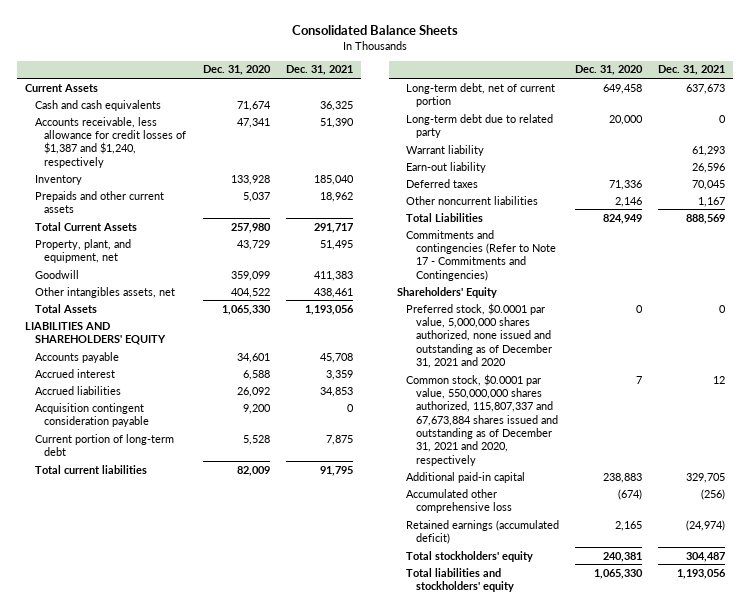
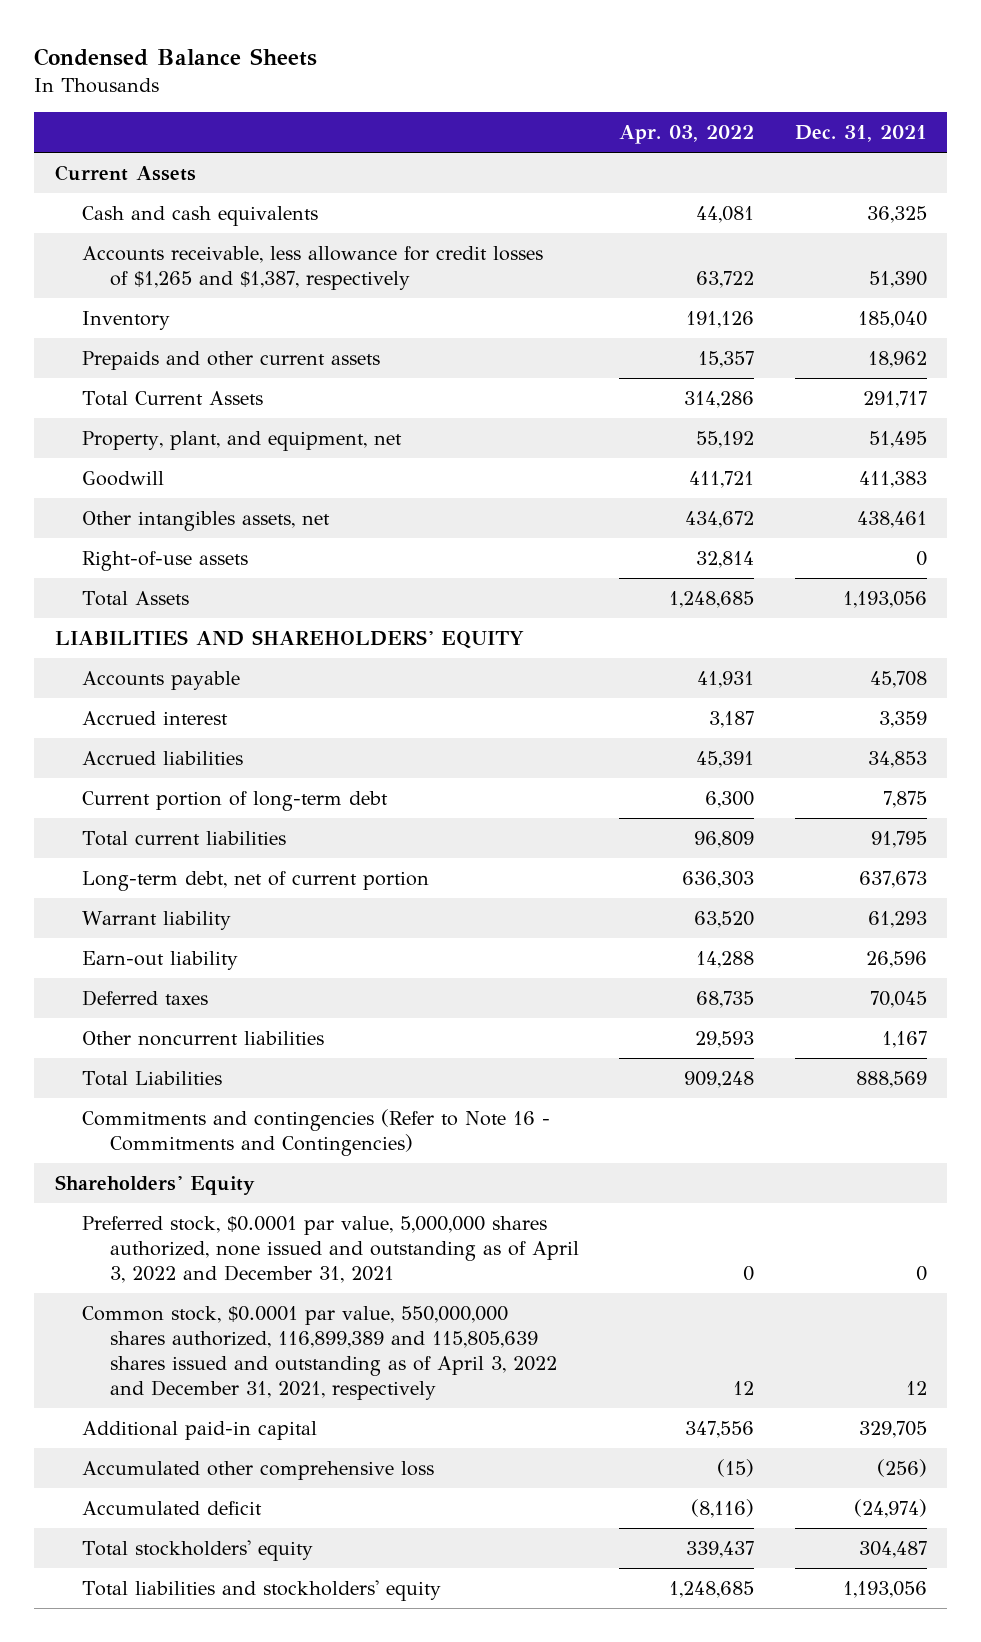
- Consolidated Balance Sheets
+ Condensed Balance Sheets
- | Dec. 31, 2020 | Dec. 31, 2021
+ | Apr. 03, 2022 | Dec. 31, 2021
- Accounts receivable, less allowance for credit losses of $1,387 and $1,240, respectively | 47,341 | 51,390
+ Accounts receivable, less allowance for credit losses of $1,265 and $1,387, respectively | 63,722 | 51,390
+ Right-of-use assets | 32,814 | 0
- Acquisition contingent consideration payable | 9,200 | 0
- Long-term debt due to related party | 20,000 | 0
- Commitments and contingencies (Refer to Note 17 - Commitments and Contingencies)
+ Commitments and contingencies (Refer to Note 16 - Commitments and Contingencies)
- Preferred stock, $0.0001 par value, 5,000,000 shares authorized, none issued and outstanding as of December 31, 2021 and 2020 | 0 | 0
- Common stock, $0.0001 par value, 550,000,000 shares authorized, 115,807,337 and 67,673,884 shares issued and outstanding as of December 31, 2021 and 2020, respectively | 7 | 12
+ Preferred stock, $0.0001 par value, 5,000,000 shares authorized, none issued and outstanding as of April 3, 2022 and December 31, 2021 | 0 | 0
+ Common stock, $0.0001 par value, 550,000,000 shares authorized, 116,899,389 and 115,805,639 shares issued and outstanding as of April 3, 2022 and December 31, 2021, respectively | 12 | 12
- Retained earnings (accumulated deficit) | 2,165 | (24,974)
+ Accumulated deficit | (8,116) | (24,974)

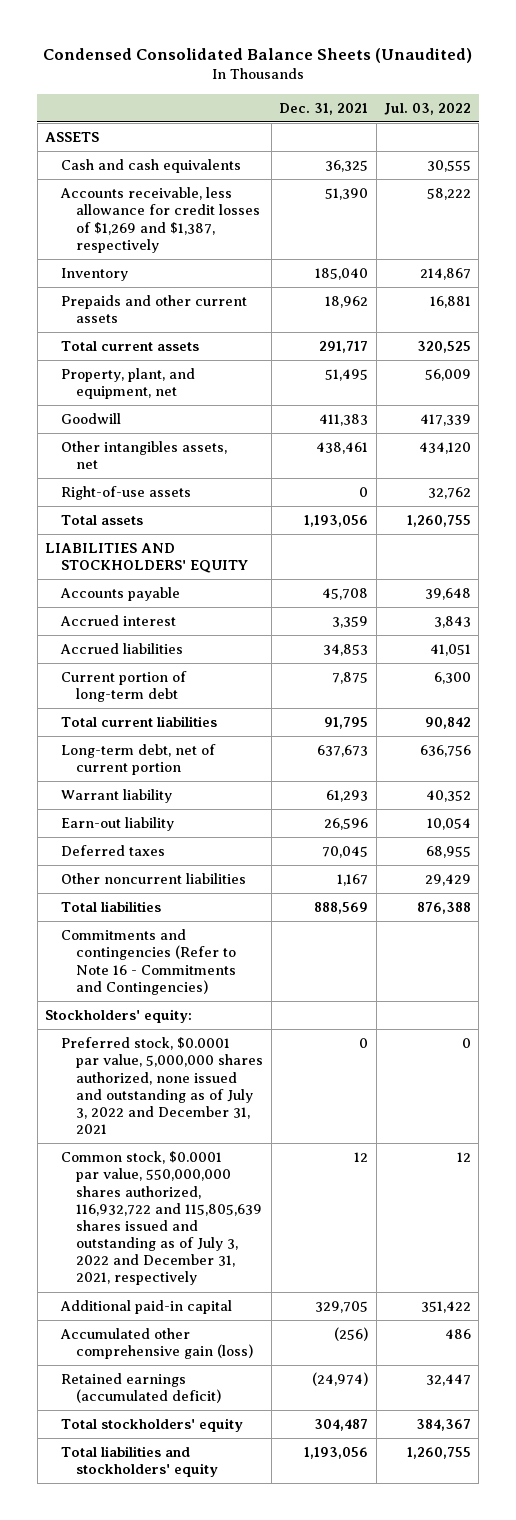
- Condensed Balance Sheets
+ Condensed Consolidated Balance Sheets (Unaudited)
- | Apr. 03, 2022 | Dec. 31, 2021
+ | Dec. 31, 2021 | Jul. 03, 2022
- Current Assets
+ ASSETS
- Accounts receivable, less allowance for credit losses of $1,265 and $1,387, respectively | 63,722 | 51,390
+ Accounts receivable, less allowance for credit losses of $1,269 and $1,387, respectively | 51,390 | 58,222
- Total Current Assets | 314,286 | 291,717
+ Total current assets | 291,717 | 320,525
- Total Assets | 1,248,685 | 1,193,056
- LIABILITIES AND SHAREHOLDERS' EQUITY
+ Total assets | 1,193,056 | 1,260,755
+ LIABILITIES AND STOCKHOLDERS' EQUITY
- Total Liabilities | 909,248 | 888,569
+ Total liabilities | 888,569 | 876,388
- Shareholders' Equity
- Preferred stock, $0.0001 par value, 5,000,000 shares authorized, none issued and outstanding as of April 3, 2022 and December 31, 2021 | 0 | 0
- Common stock, $0.0001 par value, 550,000,000 shares authorized, 116,899,389 and 115,805,639 shares issued and outstanding as of April 3, 2022 and December 31, 2021, respectively | 12 | 12
+ Stockholders' equity:
+ Preferred stock, $0.0001 par value, 5,000,000 shares authorized, none issued and outstanding as of July 3, 2022 and December 31, 2021 | 0 | 0
+ Common stock, $0.0001 par value, 550,000,000 shares authorized, 116,932,722 and 115,805,639 shares issued and outstanding as of July 3, 2022 and December 31, 2021, respectively | 12 | 12
- Accumulated other comprehensive loss | (15) | (256)
- Accumulated deficit | (8,116) | (24,974)
+ Accumulated other comprehensive gain (loss) | (256) | 486
+ Retained earnings (accumulated deficit) | (24,974) | 32,447

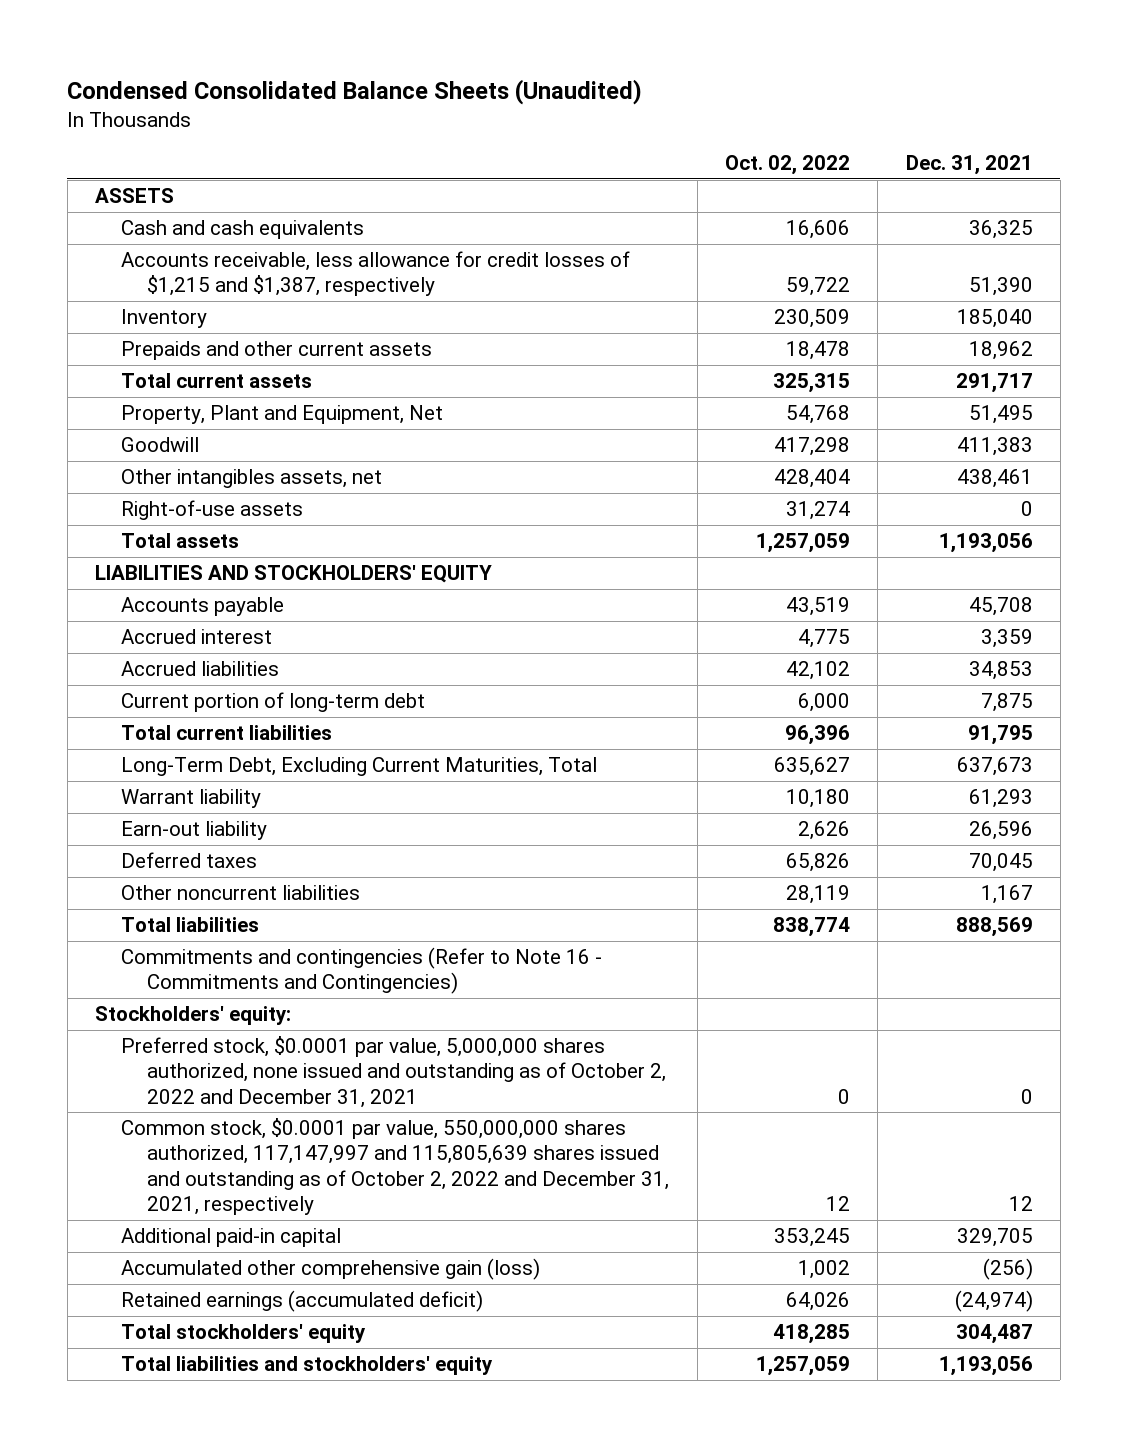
- | Dec. 31, 2021 | Jul. 03, 2022
+ | Oct. 02, 2022 | Dec. 31, 2021
- Accounts receivable, less allowance for credit losses of $1,269 and $1,387, respectively | 51,390 | 58,222
+ Accounts receivable, less allowance for credit losses of $1,215 and $1,387, respectively | 59,722 | 51,390
- Property, plant, and equipment, net | 51,495 | 56,009
+ Property, Plant and Equipment, Net | 54,768 | 51,495
- Long-term debt, net of current portion | 637,673 | 636,756
+ Long-Term Debt, Excluding Current Maturities, Total | 635,627 | 637,673
- Preferred stock, $0.0001 par value, 5,000,000 shares authorized, none issued and outstanding as of July 3, 2022 and December 31, 2021 | 0 | 0
- Common stock, $0.0001 par value, 550,000,000 shares authorized, 116,932,722 and 115,805,639 shares issued and outstanding as of July 3, 2022 and December 31, 2021, respectively | 12 | 12
+ Preferred stock, $0.0001 par value, 5,000,000 shares authorized, none issued and outstanding as of October 2, 2022 and December 31, 2021 | 0 | 0
+ Common stock, $0.0001 par value, 550,000,000 shares authorized, 117,147,997 and 115,805,639 shares issued and outstanding as of October 2, 2022 and December 31, 2021, respectively | 12 | 12

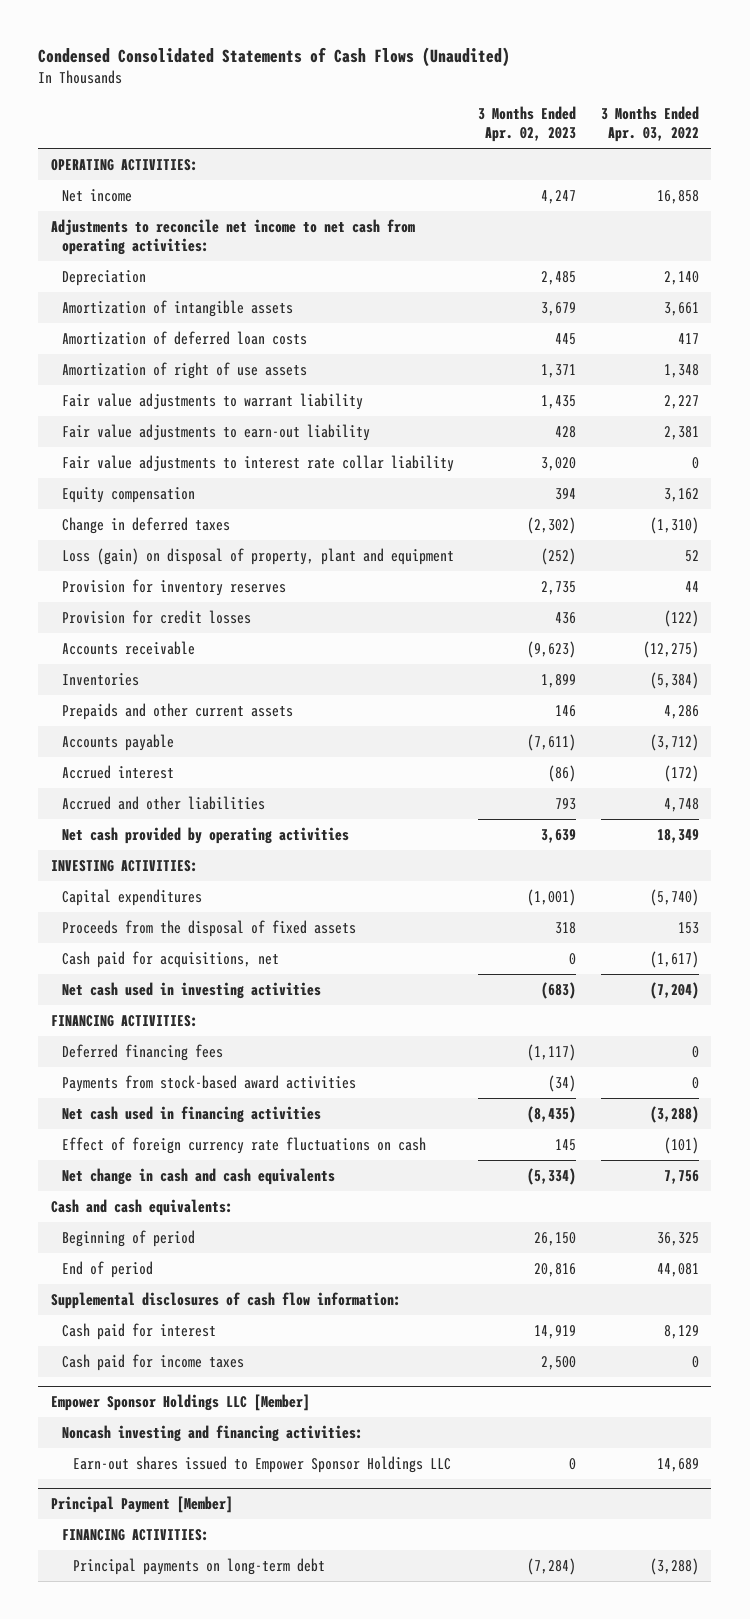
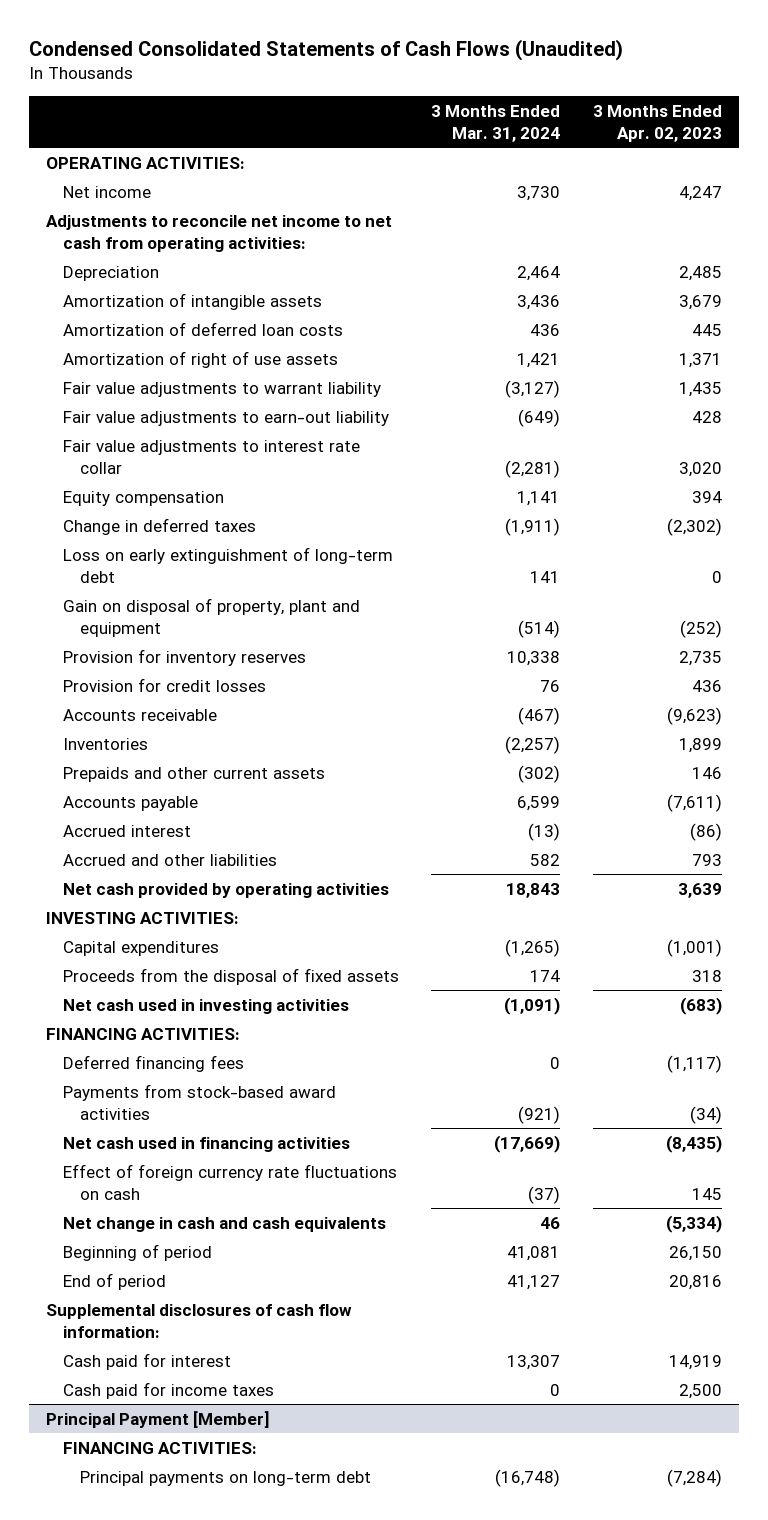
- | 3 Months Ended Apr. 02, 2023 | 3 Months Ended Apr. 03, 2022
+ | 3 Months Ended Mar. 31, 2024 | 3 Months Ended Apr. 02, 2023
- Fair value adjustments to interest rate collar liability | 3,020 | 0
+ Fair value adjustments to interest rate collar | (2,281) | 3,020
- Loss (gain) on disposal of property, plant and equipment | (252) | 52
+ Loss on early extinguishment of long-term debt | 141 | 0
+ Gain on disposal of property, plant and equipment | (514) | (252)
- Cash paid for acquisitions, net | 0 | (1,617)
- Cash and cash equivalents:
- Empower Sponsor Holdings LLC [Member]
- Noncash investing and financing activities:
- Earn-out shares issued to Empower Sponsor Holdings LLC | 0 | 14,689

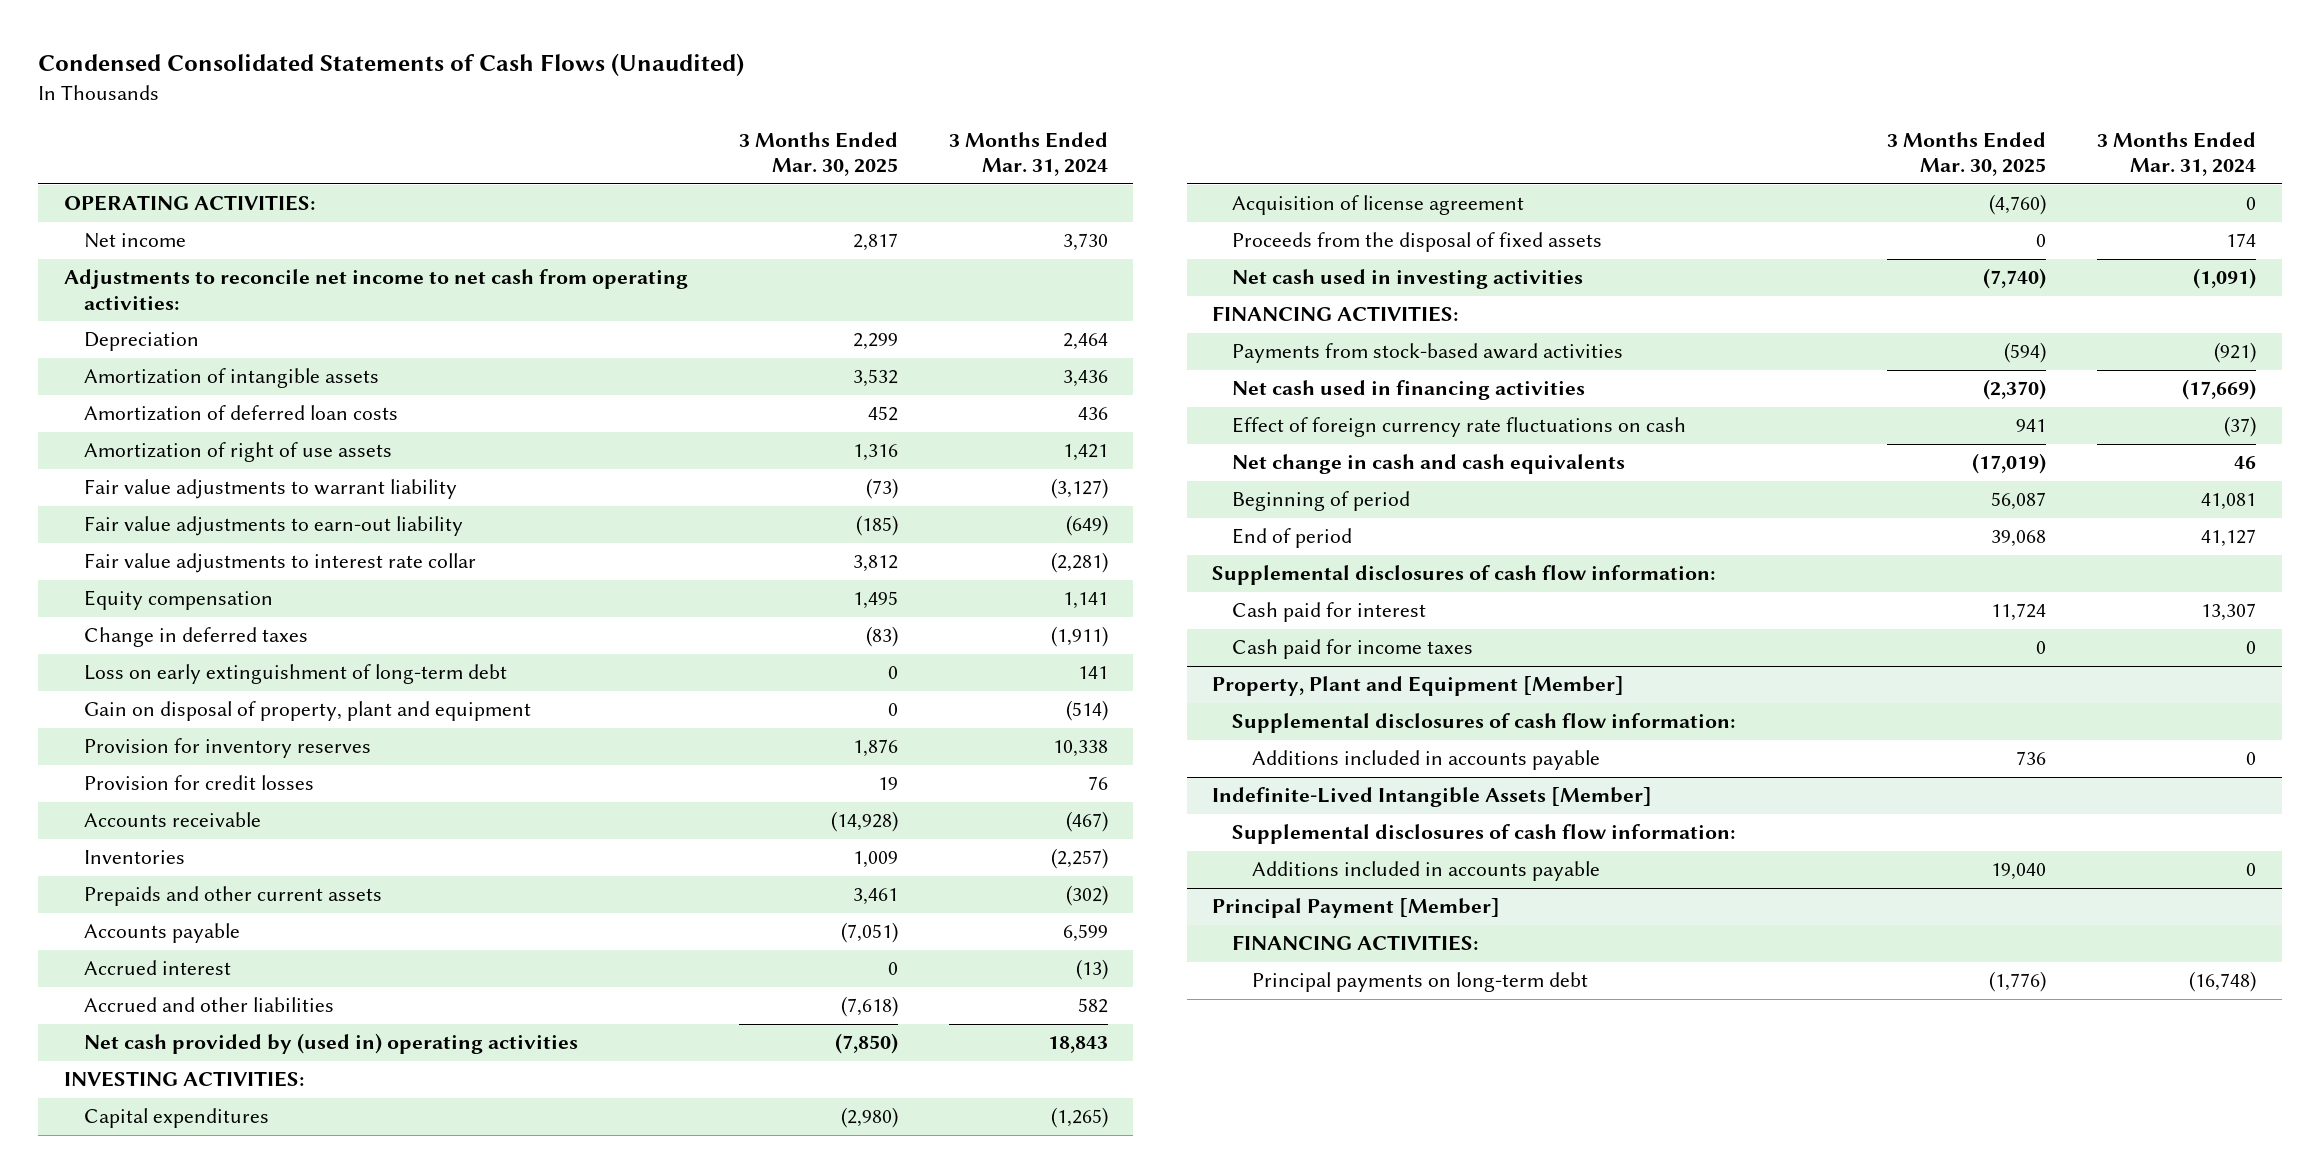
- | 3 Months Ended Mar. 31, 2024 | 3 Months Ended Apr. 02, 2023
+ | 3 Months Ended Mar. 30, 2025 | 3 Months Ended Mar. 31, 2024
- Net cash provided by operating activities | 18,843 | 3,639
+ Net cash provided by (used in) operating activities | (7,850) | 18,843
+ Acquisition of license agreement | (4,760) | 0
- Deferred financing fees | 0 | (1,117)
+ Property, Plant and Equipment [Member]
+ Supplemental disclosures of cash flow information:
+ Additions included in accounts payable | 736 | 0
+ Indefinite-Lived Intangible Assets [Member]
+ Supplemental disclosures of cash flow information:
+ Additions included in accounts payable | 19,040 | 0

